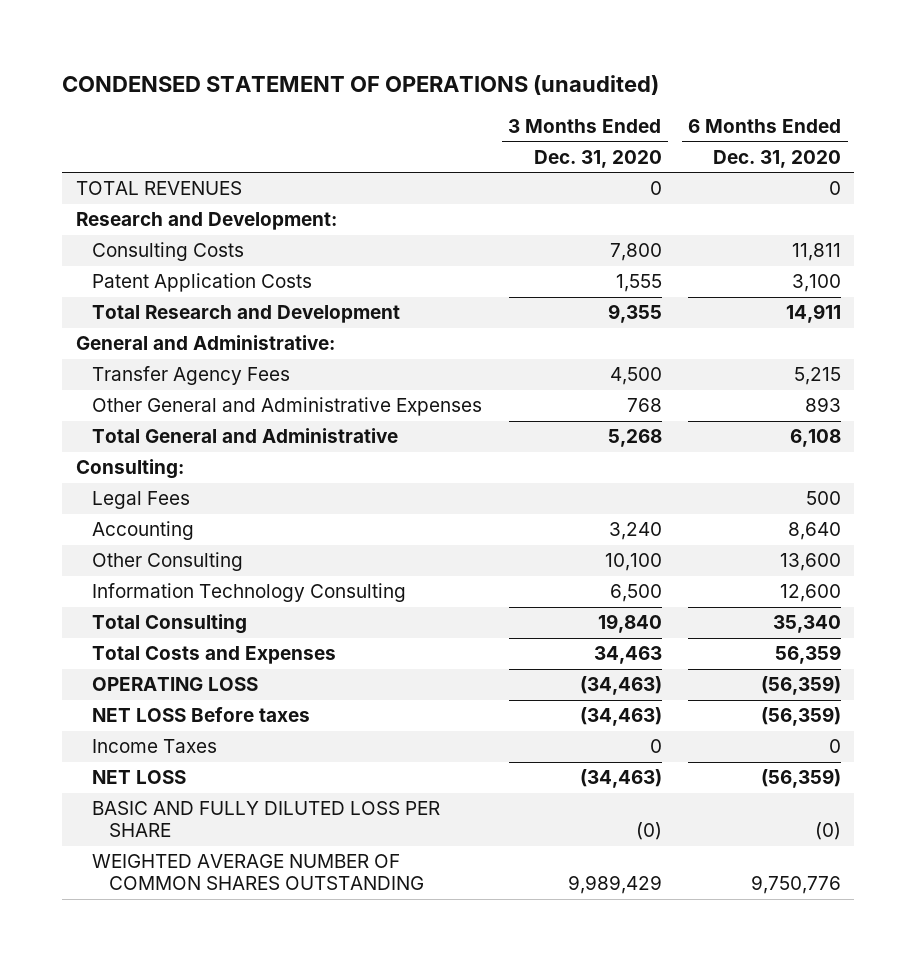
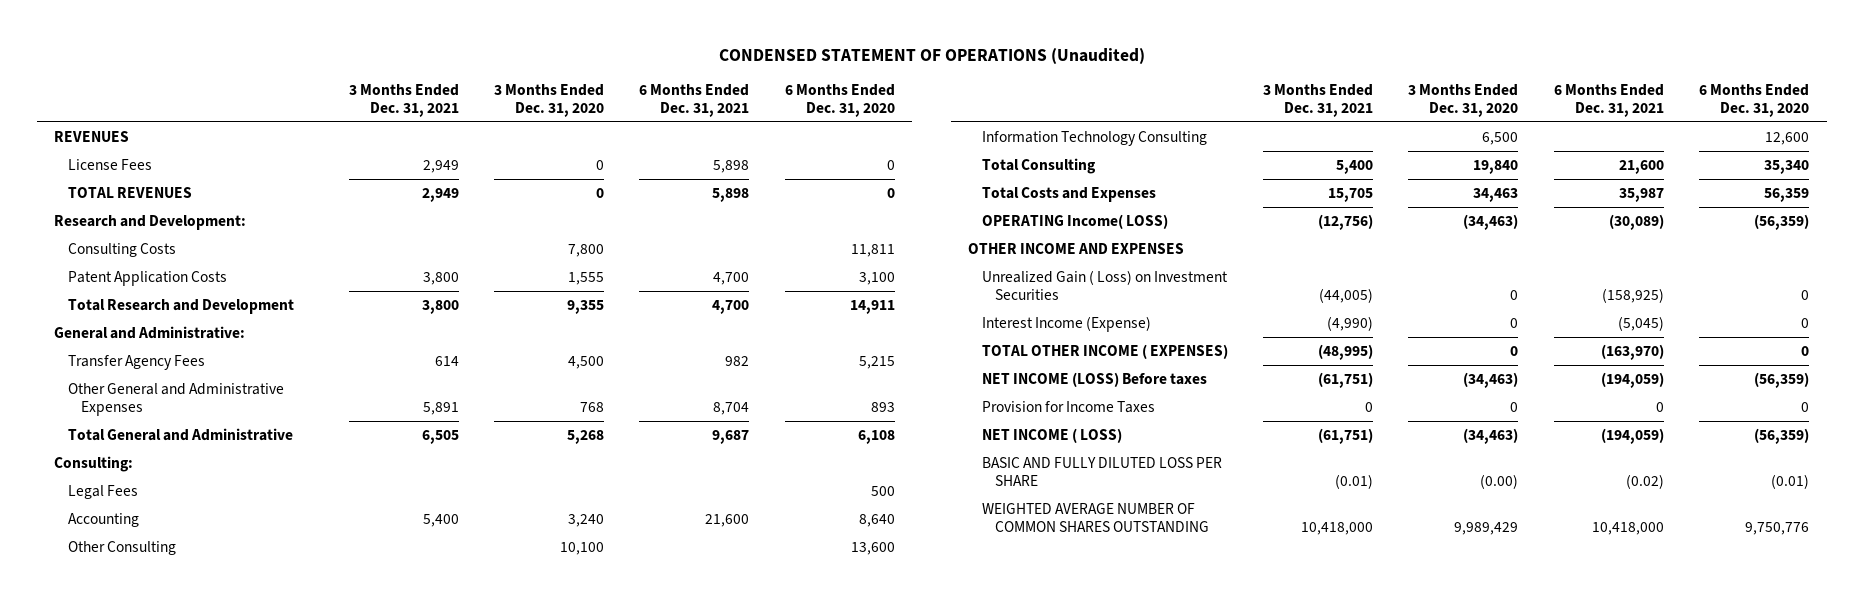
- CONDENSED STATEMENT OF OPERATIONS (unaudited)
+ CONDENSED STATEMENT OF OPERATIONS (Unaudited)
- | 3 Months Ended Dec. 31, 2020 | 6 Months Ended Dec. 31, 2020
+ | 3 Months Ended Dec. 31, 2021 | 3 Months Ended Dec. 31, 2020 | 6 Months Ended Dec. 31, 2021 | 6 Months Ended Dec. 31, 2020
+ REVENUES
+ License Fees | 2,949 | 0 | 5,898 | 0
- OPERATING LOSS | (34,463) | (56,359)
- NET LOSS Before taxes | (34,463) | (56,359)
- Income Taxes | 0 | 0
- NET LOSS | (34,463) | (56,359)
- BASIC AND FULLY DILUTED LOSS PER SHARE | (0) | (0)
+ OPERATING Income( LOSS) | (12,756) | (34,463) | (30,089) | (56,359)
+ OTHER INCOME AND EXPENSES
+ Unrealized Gain ( Loss) on Investment Securities | (44,005) | 0 | (158,925) | 0
+ Interest Income (Expense) | (4,990) | 0 | (5,045) | 0
+ TOTAL OTHER INCOME ( EXPENSES) | (48,995) | 0 | (163,970) | 0
+ NET INCOME (LOSS) Before taxes | (61,751) | (34,463) | (194,059) | (56,359)
+ Provision for Income Taxes | 0 | 0 | 0 | 0
+ NET INCOME ( LOSS) | (61,751) | (34,463) | (194,059) | (56,359)
+ BASIC AND FULLY DILUTED LOSS PER SHARE | (0.01) | (0.00) | (0.02) | (0.01)

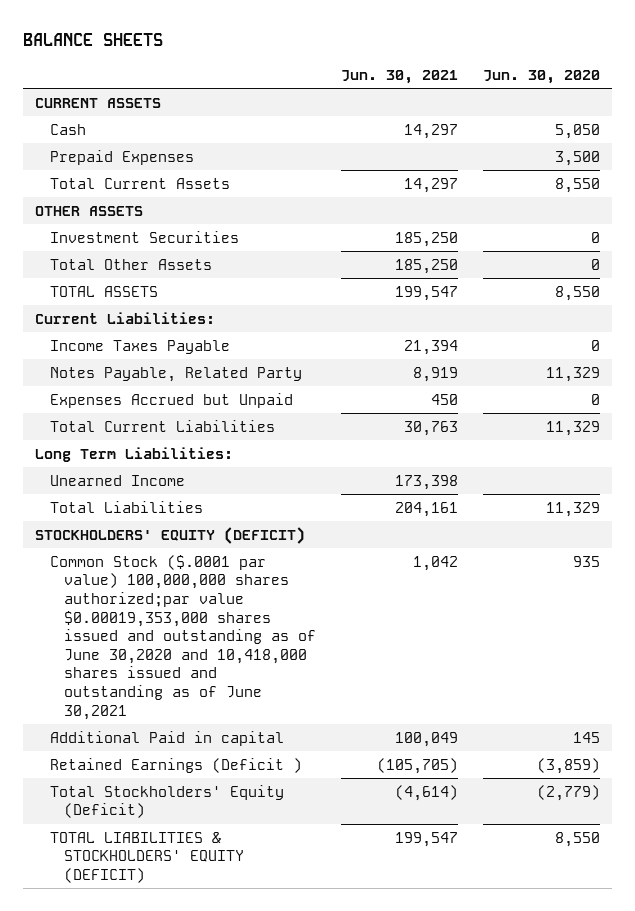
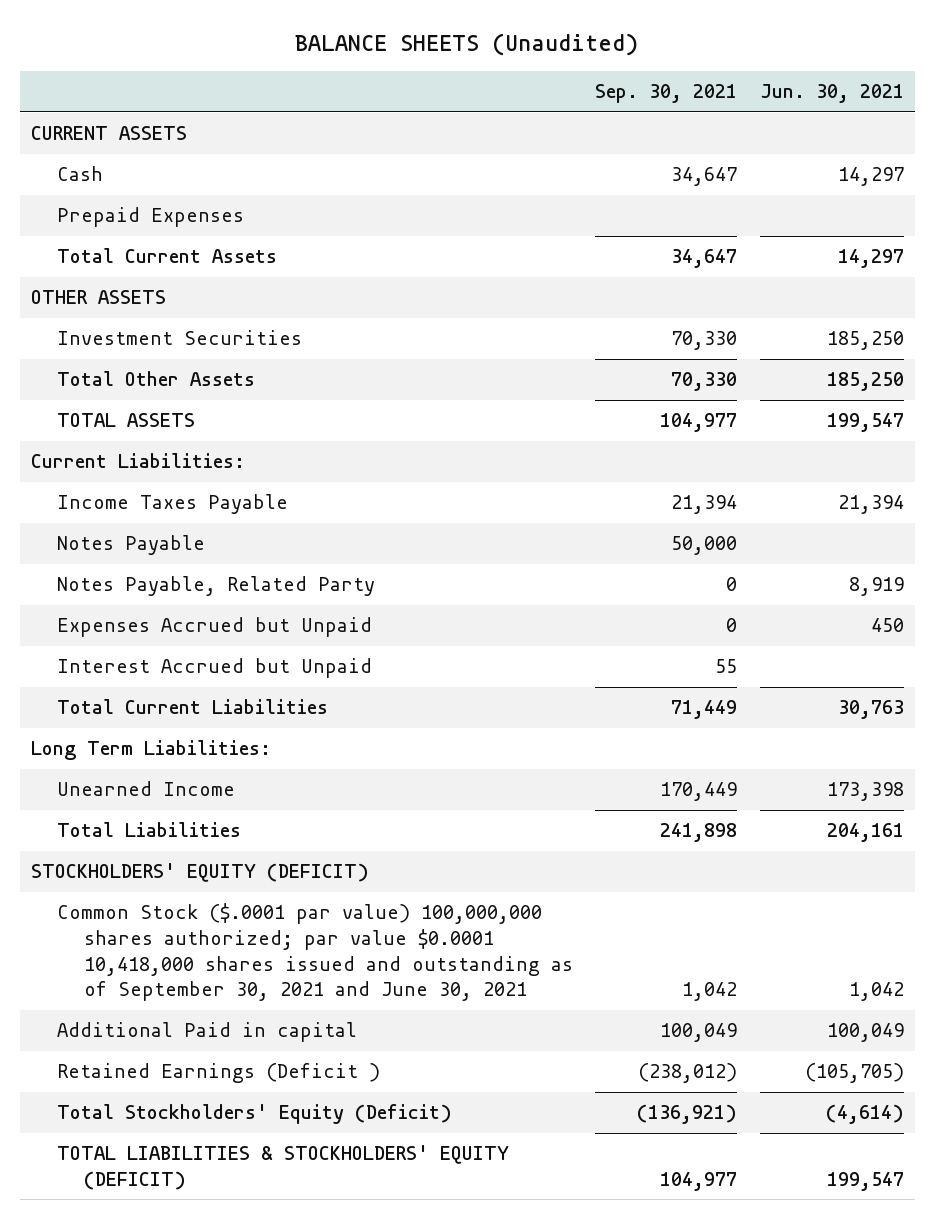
- BALANCE SHEETS
+ BALANCE SHEETS (Unaudited)
- | Jun. 30, 2021 | Jun. 30, 2020
+ | Sep. 30, 2021 | Jun. 30, 2021
+ Notes Payable | 50,000 |
+ Interest Accrued but Unpaid | 55 |
- Common Stock ($.0001 par value) 100,000,000 shares authorized;par value $0.00019,353,000 shares issued and outstanding as of June 30,2020 and 10,418,000 shares issued and outstanding as of June 30,2021 | 1,042 | 935
+ Common Stock ($.0001 par value) 100,000,000 shares authorized; par value $0.0001 10,418,000 shares issued and outstanding as of September 30, 2021 and June 30, 2021 | 1,042 | 1,042

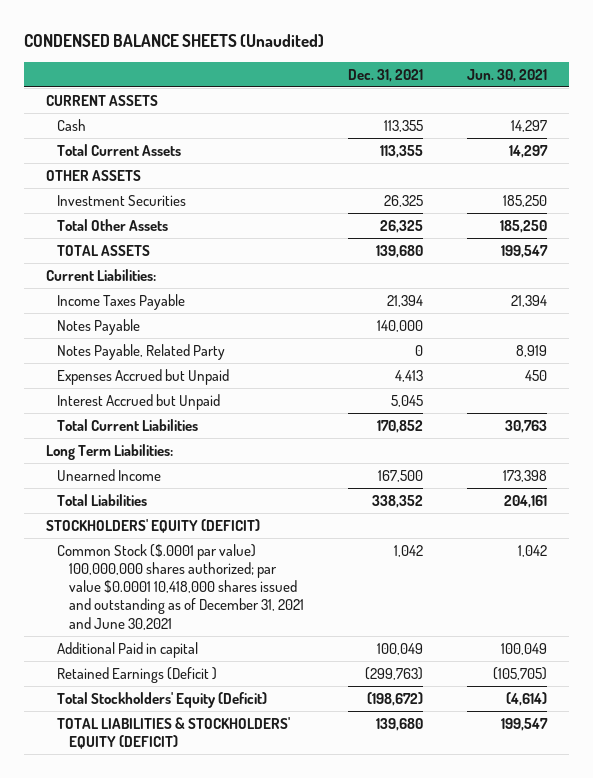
- BALANCE SHEETS (Unaudited)
+ CONDENSED BALANCE SHEETS (Unaudited)
- | Sep. 30, 2021 | Jun. 30, 2021
+ | Dec. 31, 2021 | Jun. 30, 2021
- Prepaid Expenses
- Common Stock ($.0001 par value) 100,000,000 shares authorized; par value $0.0001 10,418,000 shares issued and outstanding as of September 30, 2021 and June 30, 2021 | 1,042 | 1,042
+ Common Stock ($.0001 par value) 100,000,000 shares authorized; par value $0.0001 10,418,000 shares issued and outstanding as of December 31, 2021 and June 30,2021 | 1,042 | 1,042

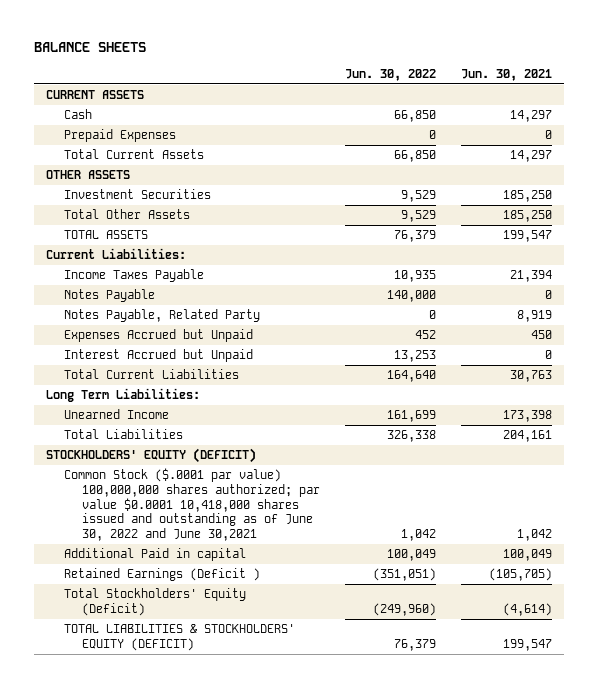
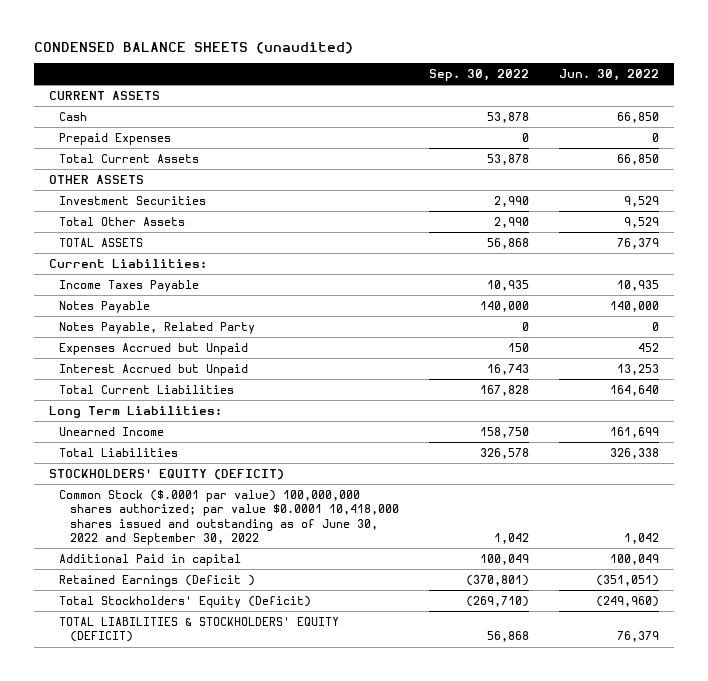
- BALANCE SHEETS
+ CONDENSED BALANCE SHEETS (unaudited)
- | Jun. 30, 2022 | Jun. 30, 2021
+ | Sep. 30, 2022 | Jun. 30, 2022
- Common Stock ($.0001 par value) 100,000,000 shares authorized; par value $0.0001 10,418,000 shares issued and outstanding as of June 30, 2022 and June 30,2021 | 1,042 | 1,042
+ Common Stock ($.0001 par value) 100,000,000 shares authorized; par value $0.0001 10,418,000 shares issued and outstanding as of June 30, 2022 and September 30, 2022 | 1,042 | 1,042

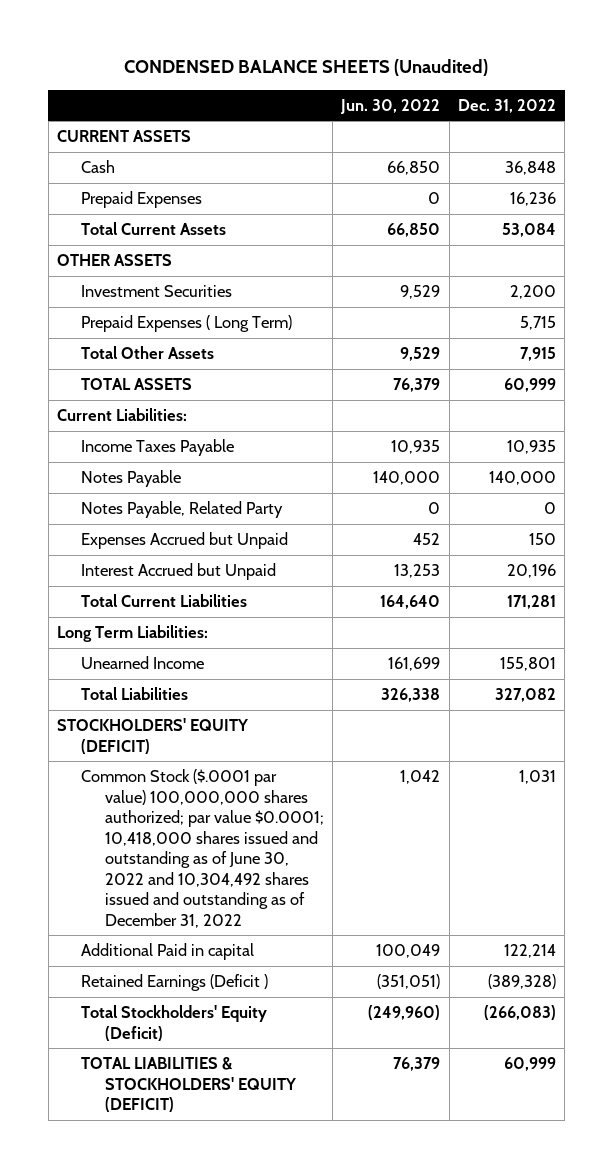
- CONDENSED BALANCE SHEETS (unaudited)
+ CONDENSED BALANCE SHEETS (Unaudited)
- | Sep. 30, 2022 | Jun. 30, 2022
+ | Jun. 30, 2022 | Dec. 31, 2022
+ Prepaid Expenses ( Long Term) | | 5,715
- Common Stock ($.0001 par value) 100,000,000 shares authorized; par value $0.0001 10,418,000 shares issued and outstanding as of June 30, 2022 and September 30, 2022 | 1,042 | 1,042
+ Common Stock ($.0001 par value) 100,000,000 shares authorized; par value $0.0001; 10,418,000 shares issued and outstanding as of June 30, 2022 and 10,304,492 shares issued and outstanding as of December 31, 2022 | 1,042 | 1,031

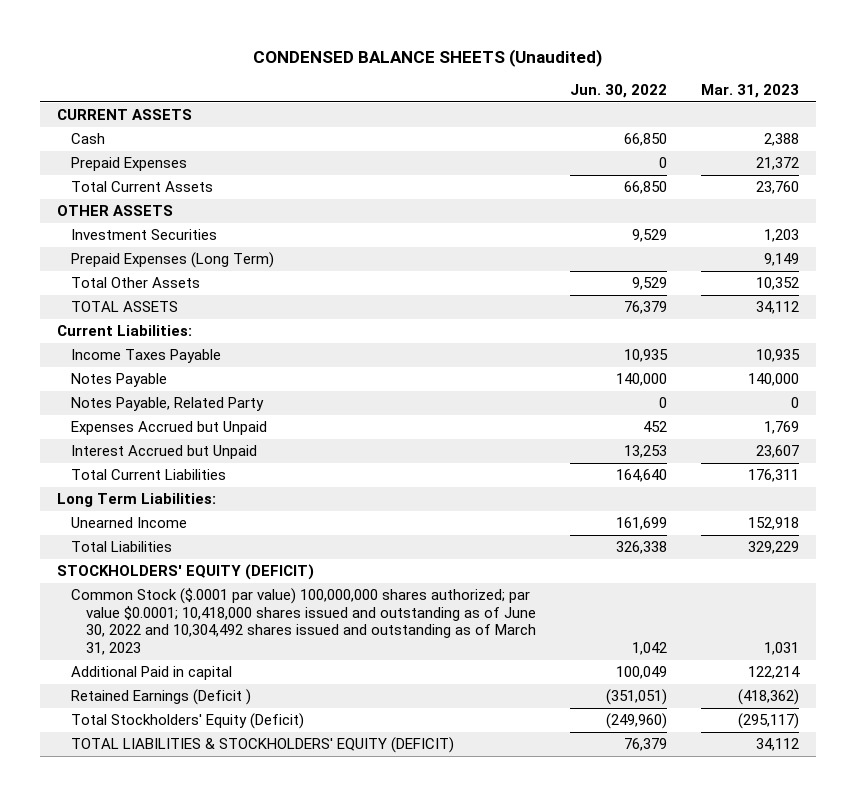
- | Jun. 30, 2022 | Dec. 31, 2022
+ | Jun. 30, 2022 | Mar. 31, 2023
- Prepaid Expenses ( Long Term) | | 5,715
+ Prepaid Expenses (Long Term) | | 9,149
- Common Stock ($.0001 par value) 100,000,000 shares authorized; par value $0.0001; 10,418,000 shares issued and outstanding as of June 30, 2022 and 10,304,492 shares issued and outstanding as of December 31, 2022 | 1,042 | 1,031
+ Common Stock ($.0001 par value) 100,000,000 shares authorized; par value $0.0001; 10,418,000 shares issued and outstanding as of June 30, 2022 and 10,304,492 shares issued and outstanding as of March 31, 2023 | 1,042 | 1,031

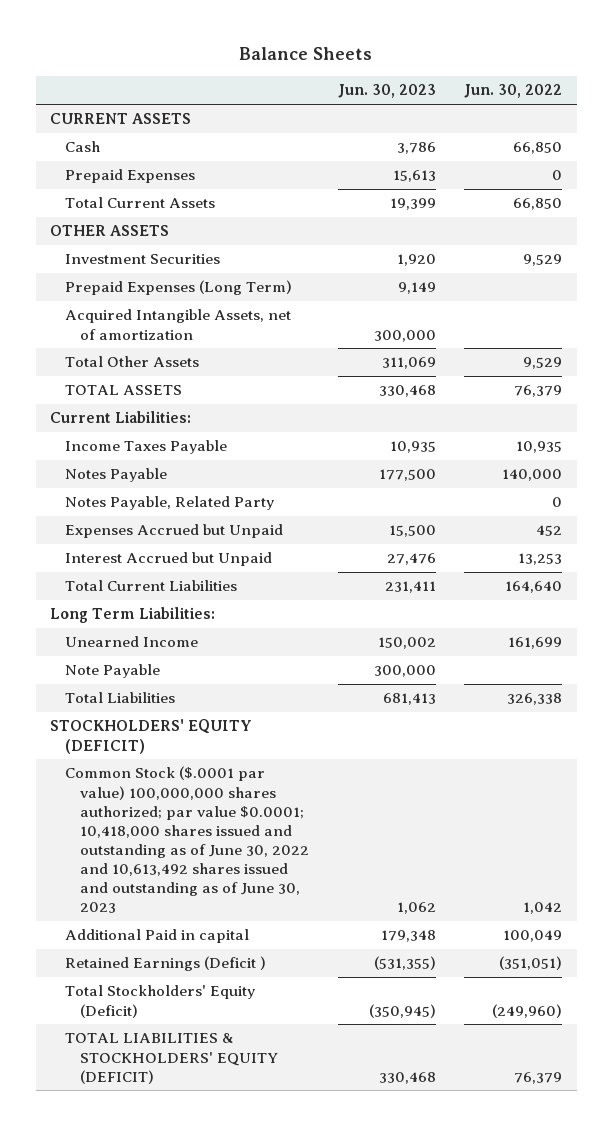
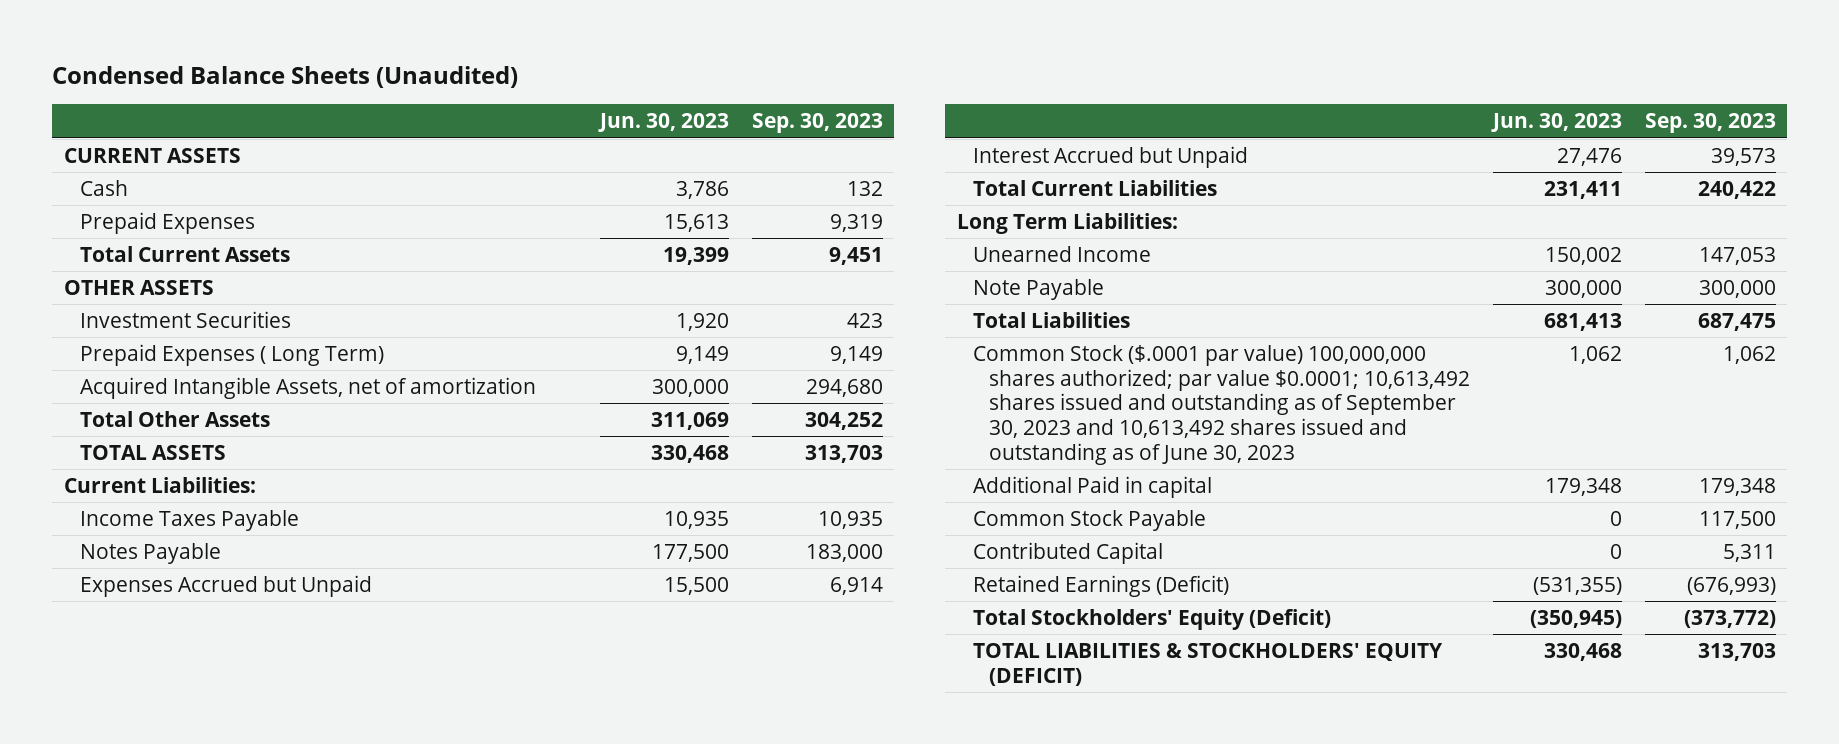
- Balance Sheets
+ Condensed Balance Sheets (Unaudited)
- | Jun. 30, 2023 | Jun. 30, 2022
+ | Jun. 30, 2023 | Sep. 30, 2023
- Prepaid Expenses (Long Term) | 9,149 |
+ Prepaid Expenses ( Long Term) | 9,149 | 9,149
- Notes Payable, Related Party | | 0
- STOCKHOLDERS' EQUITY (DEFICIT)
- Common Stock ($.0001 par value) 100,000,000 shares authorized; par value $0.0001; 10,418,000 shares issued and outstanding as of June 30, 2022 and 10,613,492 shares issued and outstanding as of June 30, 2023 | 1,062 | 1,042
+ Common Stock ($.0001 par value) 100,000,000 shares authorized; par value $0.0001; 10,613,492 shares issued and outstanding as of September 30, 2023 and 10,613,492 shares issued and outstanding as of June 30, 2023 | 1,062 | 1,062
- Retained Earnings (Deficit ) | (531,355) | (351,051)
+ Common Stock Payable | 0 | 117,500
+ Contributed Capital | 0 | 5,311
+ Retained Earnings (Deficit) | (531,355) | (676,993)

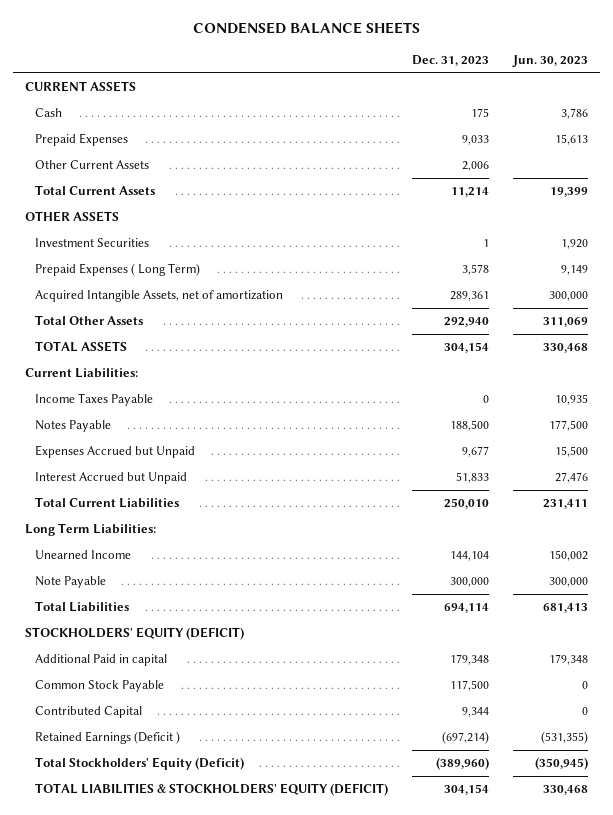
- Condensed Balance Sheets (Unaudited)
+ CONDENSED BALANCE SHEETS
- | Jun. 30, 2023 | Sep. 30, 2023
+ | Dec. 31, 2023 | Jun. 30, 2023
+ Other Current Assets | 2,006 |
- Common Stock ($.0001 par value) 100,000,000 shares authorized; par value $0.0001; 10,613,492 shares issued and outstanding as of September 30, 2023 and 10,613,492 shares issued and outstanding as of June 30, 2023 | 1,062 | 1,062
+ STOCKHOLDERS' EQUITY (DEFICIT)
- Retained Earnings (Deficit) | (531,355) | (676,993)
+ Retained Earnings (Deficit ) | (697,214) | (531,355)

